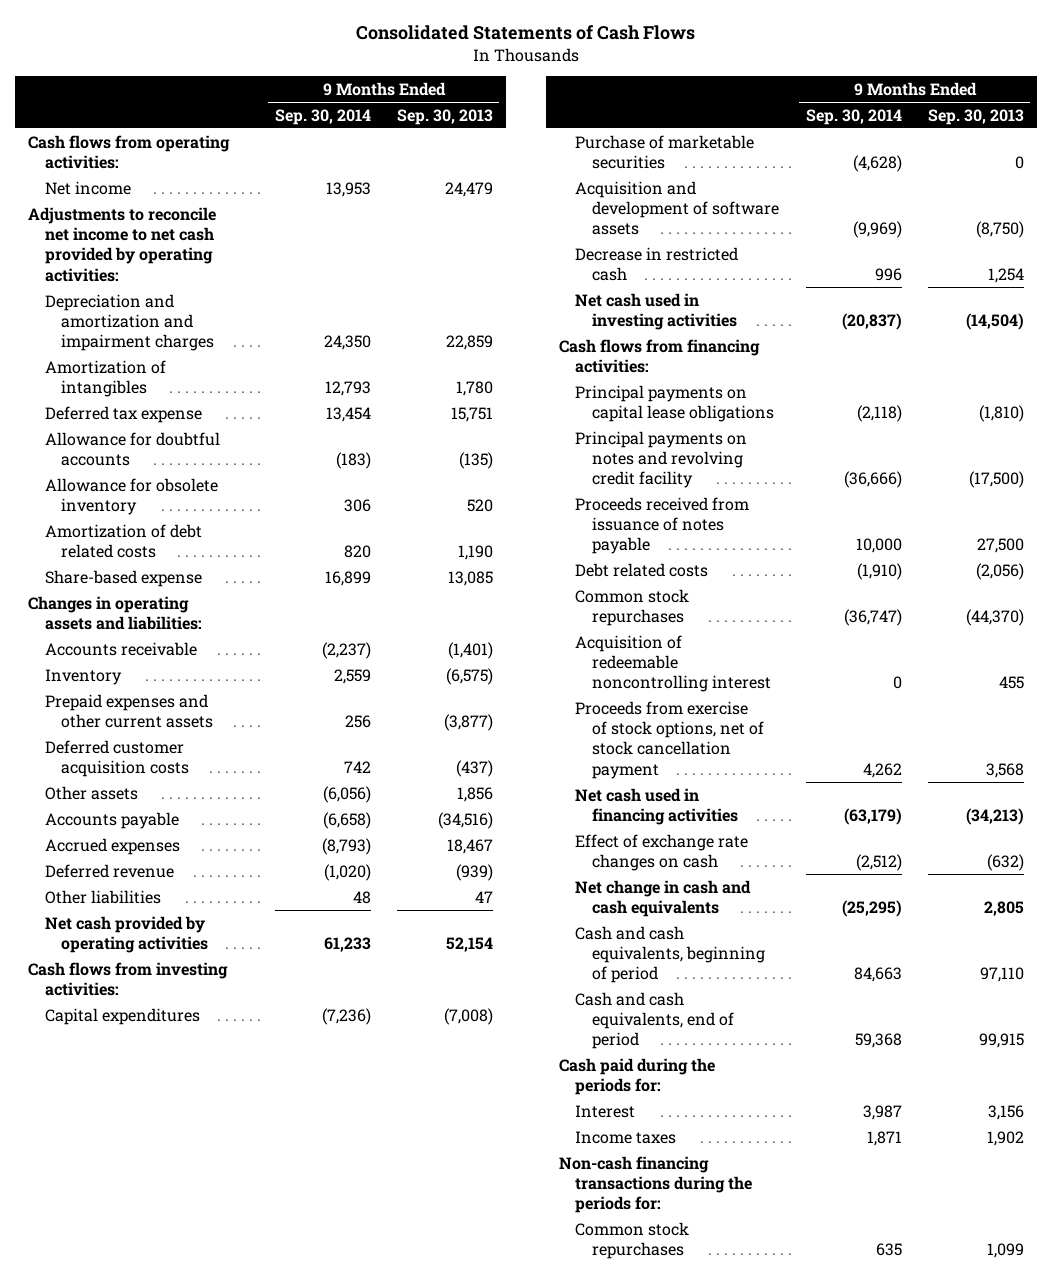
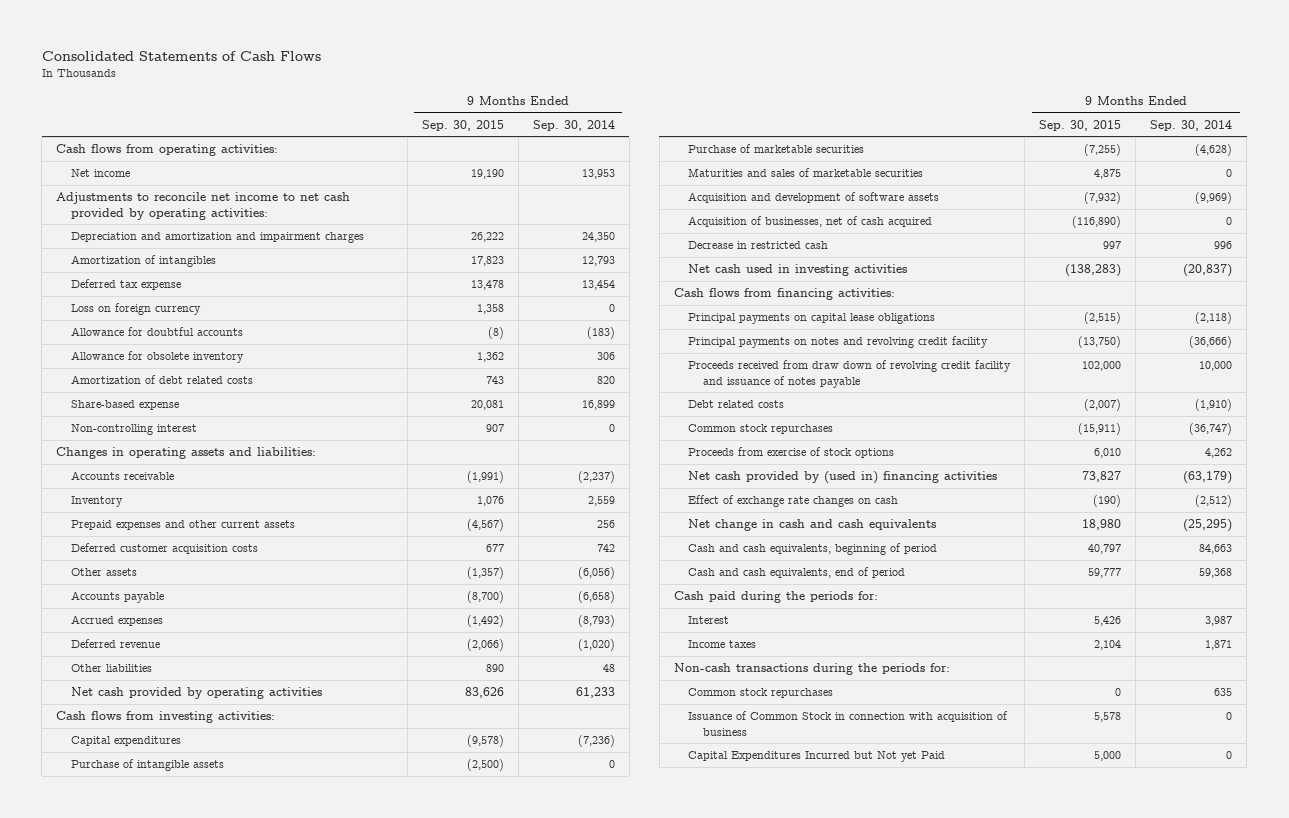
- | 9 Months Ended Sep. 30, 2014 | 9 Months Ended Sep. 30, 2013
+ | 9 Months Ended Sep. 30, 2015 | 9 Months Ended Sep. 30, 2014
+ Loss on foreign currency | 1,358 | 0
+ Non-controlling interest | 907 | 0
+ Purchase of intangible assets | (2,500) | 0
+ Maturities and sales of marketable securities | 4,875 | 0
+ Acquisition of businesses, net of cash acquired | (116,890) | 0
- Proceeds received from issuance of notes payable | 10,000 | 27,500
+ Proceeds received from draw down of revolving credit facility and issuance of notes payable | 102,000 | 10,000
- Acquisition of redeemable noncontrolling interest | 0 | 455
- Proceeds from exercise of stock options, net of stock cancellation payment | 4,262 | 3,568
- Net cash used in financing activities | (63,179) | (34,213)
+ Proceeds from exercise of stock options | 6,010 | 4,262
+ Net cash provided by (used in) financing activities | 73,827 | (63,179)
- Non-cash financing transactions during the periods for:
+ Non-cash transactions during the periods for:
+ Issuance of Common Stock in connection with acquisition of business | 5,578 | 0
+ Capital Expenditures Incurred but Not yet Paid | 5,000 | 0

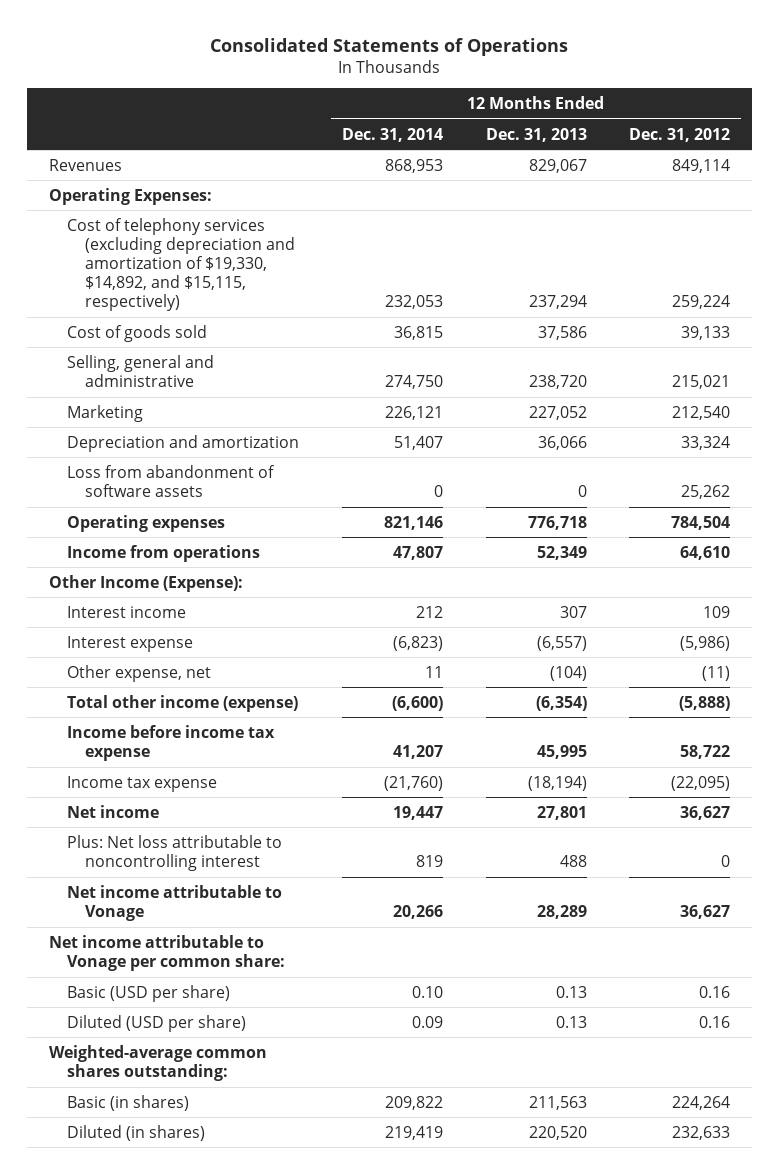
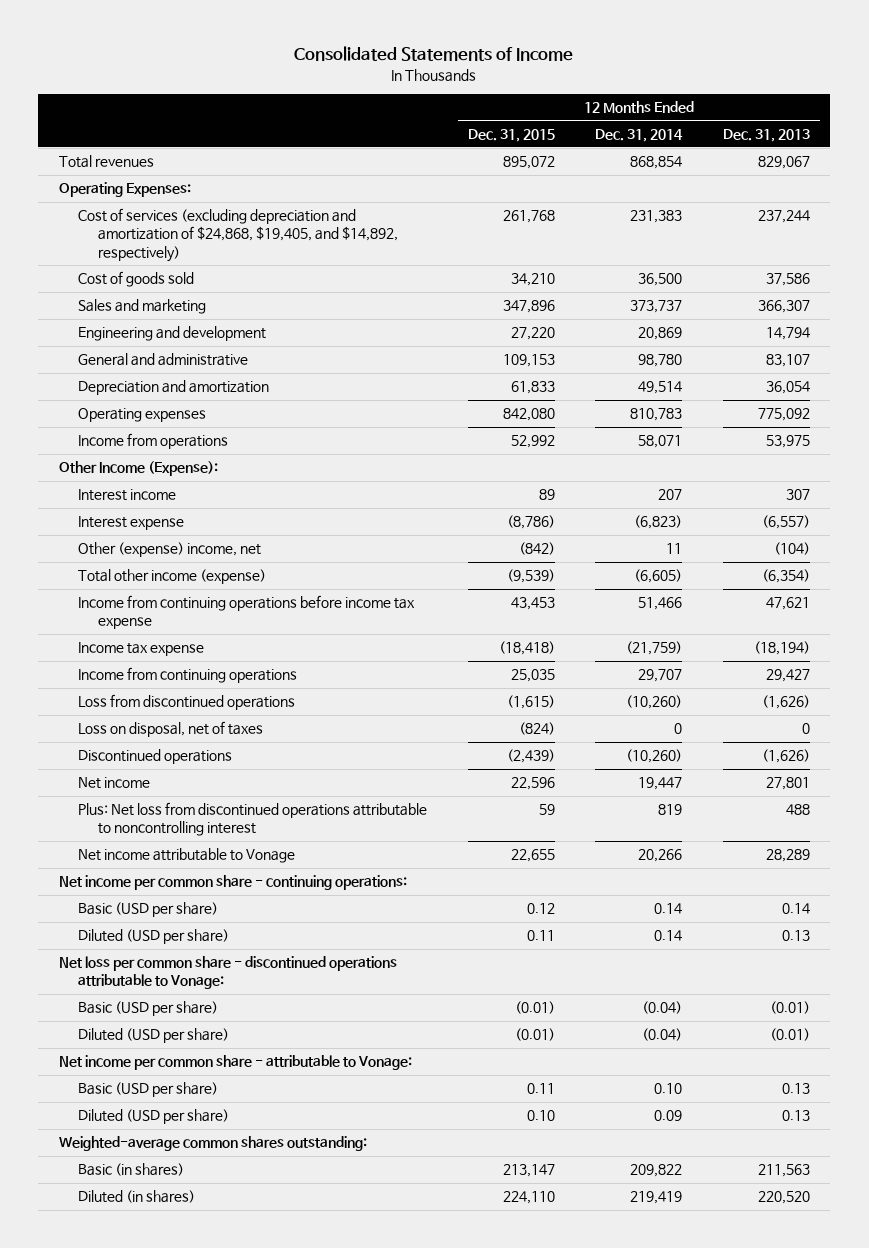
- Consolidated Statements of Operations
+ Consolidated Statements of Income
- | 12 Months Ended Dec. 31, 2014 | 12 Months Ended Dec. 31, 2013 | 12 Months Ended Dec. 31, 2012
+ | 12 Months Ended Dec. 31, 2015 | 12 Months Ended Dec. 31, 2014 | 12 Months Ended Dec. 31, 2013
- Revenues | 868,953 | 829,067 | 849,114
+ Total revenues | 895,072 | 868,854 | 829,067
- Cost of telephony services (excluding depreciation and amortization of $19,330, $14,892, and $15,115, respectively) | 232,053 | 237,294 | 259,224
- Cost of goods sold | 36,815 | 37,586 | 39,133
- Selling, general and administrative | 274,750 | 238,720 | 215,021
- Marketing | 226,121 | 227,052 | 212,540
- Depreciation and amortization | 51,407 | 36,066 | 33,324
- Loss from abandonment of software assets | 0 | 0 | 25,262
- Operating expenses | 821,146 | 776,718 | 784,504
- Income from operations | 47,807 | 52,349 | 64,610
+ Cost of services (excluding depreciation and amortization of $24,868, $19,405, and $14,892, respectively) | 261,768 | 231,383 | 237,244
+ Cost of goods sold | 34,210 | 36,500 | 37,586
+ Sales and marketing | 347,896 | 373,737 | 366,307
+ Engineering and development | 27,220 | 20,869 | 14,794
+ General and administrative | 109,153 | 98,780 | 83,107
+ Depreciation and amortization | 61,833 | 49,514 | 36,054
+ Operating expenses | 842,080 | 810,783 | 775,092
+ Income from operations | 52,992 | 58,071 | 53,975
- Interest income | 212 | 307 | 109
+ Interest income | 89 | 207 | 307
- Other expense, net | 11 | (104) | (11)
- Total other income (expense) | (6,600) | (6,354) | (5,888)
- Income before income tax expense | 41,207 | 45,995 | 58,722
- Income tax expense | (21,760) | (18,194) | (22,095)
+ Other (expense) income, net | (842) | 11 | (104)
+ Total other income (expense) | (9,539) | (6,605) | (6,354)
+ Income from continuing operations before income tax expense | 43,453 | 51,466 | 47,621
+ Income tax expense | (18,418) | (21,759) | (18,194)
+ Income from continuing operations | 25,035 | 29,707 | 29,427
+ Loss from discontinued operations | (1,615) | (10,260) | (1,626)
+ Loss on disposal, net of taxes | (824) | 0 | 0
+ Discontinued operations | (2,439) | (10,260) | (1,626)
- Plus: Net loss attributable to noncontrolling interest | 819 | 488 | 0
+ Plus: Net loss from discontinued operations attributable to noncontrolling interest | 59 | 819 | 488
- Net income attributable to Vonage per common share:
+ Net income per common share - continuing operations:
+ Basic (USD per share) | 0.12 | 0.14 | 0.14
+ Diluted (USD per share) | 0.11 | 0.14 | 0.13
+ Net loss per common share - discontinued operations attributable to Vonage:
+ Basic (USD per share) | (0.01) | (0.04) | (0.01)
+ Diluted (USD per share) | (0.01) | (0.04) | (0.01)
+ Net income per common share - attributable to Vonage:

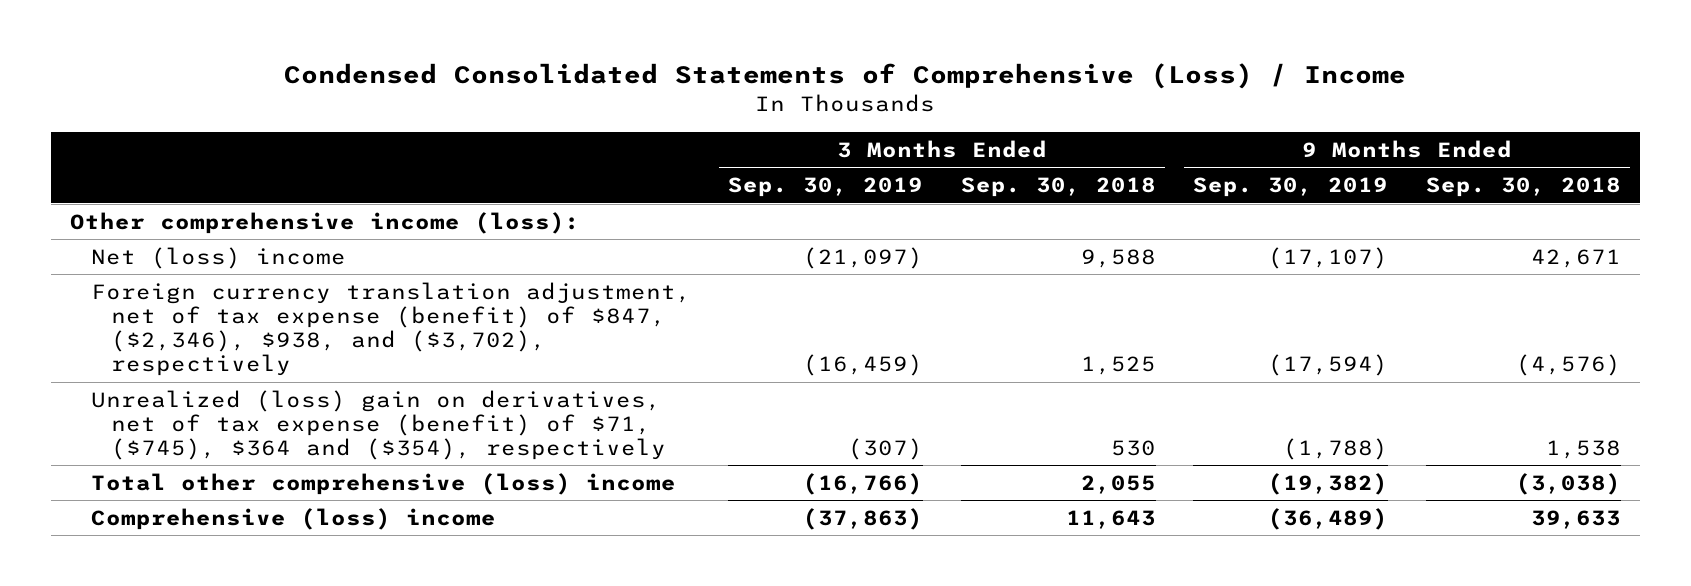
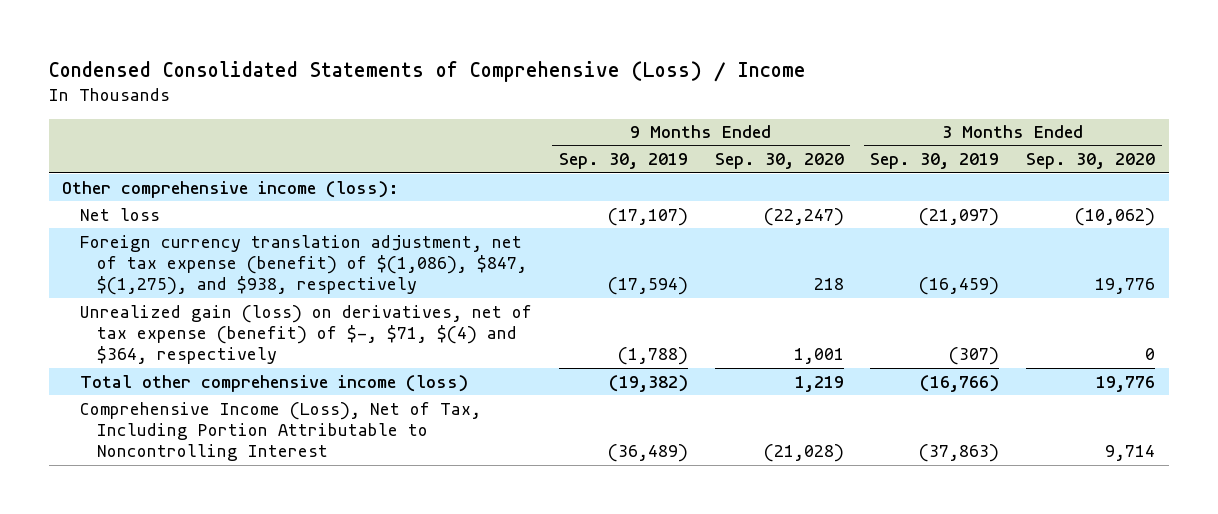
- | 3 Months Ended Sep. 30, 2019 | 3 Months Ended Sep. 30, 2018 | 9 Months Ended Sep. 30, 2019 | 9 Months Ended Sep. 30, 2018
+ | 9 Months Ended Sep. 30, 2019 | 9 Months Ended Sep. 30, 2020 | 3 Months Ended Sep. 30, 2019 | 3 Months Ended Sep. 30, 2020
- Net (loss) income | (21,097) | 9,588 | (17,107) | 42,671
- Foreign currency translation adjustment, net of tax expense (benefit) of $847, ($2,346), $938, and ($3,702), respectively | (16,459) | 1,525 | (17,594) | (4,576)
- Unrealized (loss) gain on derivatives, net of tax expense (benefit) of $71, ($745), $364 and ($354), respectively | (307) | 530 | (1,788) | 1,538
- Total other comprehensive (loss) income | (16,766) | 2,055 | (19,382) | (3,038)
- Comprehensive (loss) income | (37,863) | 11,643 | (36,489) | 39,633
+ Net loss | (17,107) | (22,247) | (21,097) | (10,062)
+ Foreign currency translation adjustment, net of tax expense (benefit) of $(1,086), $847, $(1,275), and $938, respectively | (17,594) | 218 | (16,459) | 19,776
+ Unrealized gain (loss) on derivatives, net of tax expense (benefit) of $-, $71, $(4) and $364, respectively | (1,788) | 1,001 | (307) | 0
+ Total other comprehensive income (loss) | (19,382) | 1,219 | (16,766) | 19,776
+ Comprehensive Income (Loss), Net of Tax, Including Portion Attributable to Noncontrolling Interest | (36,489) | (21,028) | (37,863) | 9,714

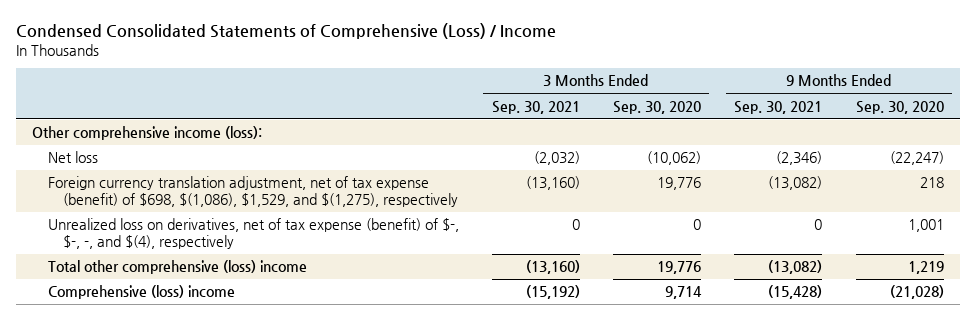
- | 9 Months Ended Sep. 30, 2019 | 9 Months Ended Sep. 30, 2020 | 3 Months Ended Sep. 30, 2019 | 3 Months Ended Sep. 30, 2020
+ | 3 Months Ended Sep. 30, 2021 | 3 Months Ended Sep. 30, 2020 | 9 Months Ended Sep. 30, 2021 | 9 Months Ended Sep. 30, 2020
- Foreign currency translation adjustment, net of tax expense (benefit) of $(1,086), $847, $(1,275), and $938, respectively | (17,594) | 218 | (16,459) | 19,776
- Unrealized gain (loss) on derivatives, net of tax expense (benefit) of $-, $71, $(4) and $364, respectively | (1,788) | 1,001 | (307) | 0
- Total other comprehensive income (loss) | (19,382) | 1,219 | (16,766) | 19,776
- Comprehensive Income (Loss), Net of Tax, Including Portion Attributable to Noncontrolling Interest | (36,489) | (21,028) | (37,863) | 9,714
+ Foreign currency translation adjustment, net of tax expense (benefit) of $698, $(1,086), $1,529, and $(1,275), respectively | (13,160) | 19,776 | (13,082) | 218
+ Unrealized loss on derivatives, net of tax expense (benefit) of $-, $-, -, and $(4), respectively | 0 | 0 | 0 | 1,001
+ Total other comprehensive (loss) income | (13,160) | 19,776 | (13,082) | 1,219
+ Comprehensive (loss) income | (15,192) | 9,714 | (15,428) | (21,028)

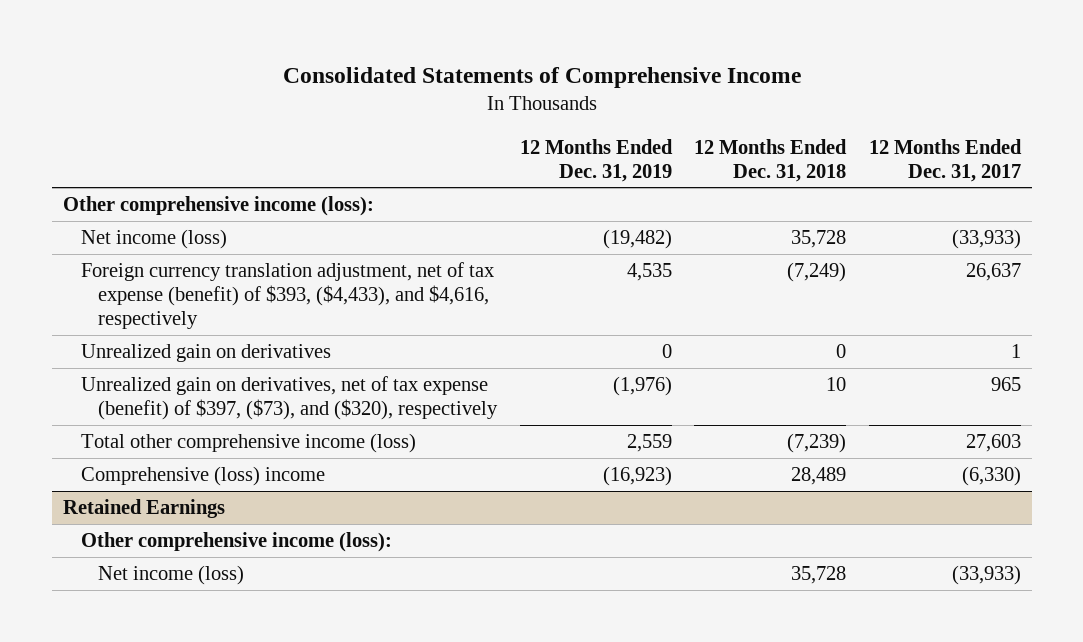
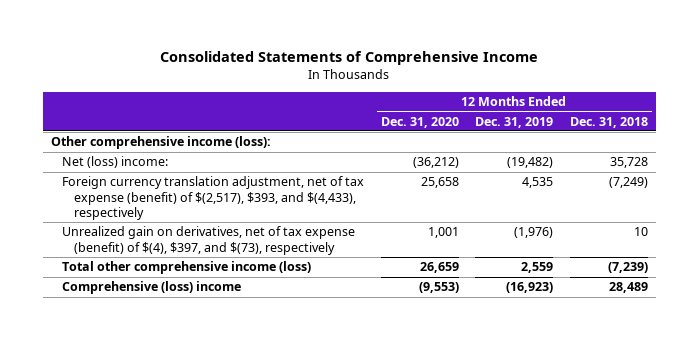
- | 12 Months Ended Dec. 31, 2019 | 12 Months Ended Dec. 31, 2018 | 12 Months Ended Dec. 31, 2017
+ | 12 Months Ended Dec. 31, 2020 | 12 Months Ended Dec. 31, 2019 | 12 Months Ended Dec. 31, 2018
- Net income (loss) | (19,482) | 35,728 | (33,933)
- Foreign currency translation adjustment, net of tax expense (benefit) of $393, ($4,433), and $4,616, respectively | 4,535 | (7,249) | 26,637
- Unrealized gain on derivatives | 0 | 0 | 1
- Unrealized gain on derivatives, net of tax expense (benefit) of $397, ($73), and ($320), respectively | (1,976) | 10 | 965
+ Net (loss) income: | (36,212) | (19,482) | 35,728
+ Foreign currency translation adjustment, net of tax expense (benefit) of $(2,517), $393, and $(4,433), respectively | 25,658 | 4,535 | (7,249)
+ Unrealized gain on derivatives, net of tax expense (benefit) of $(4), $397, and $(73), respectively | 1,001 | (1,976) | 10
- Retained Earnings
- Other comprehensive income (loss):
- Net income (loss) | | 35,728 | (33,933)

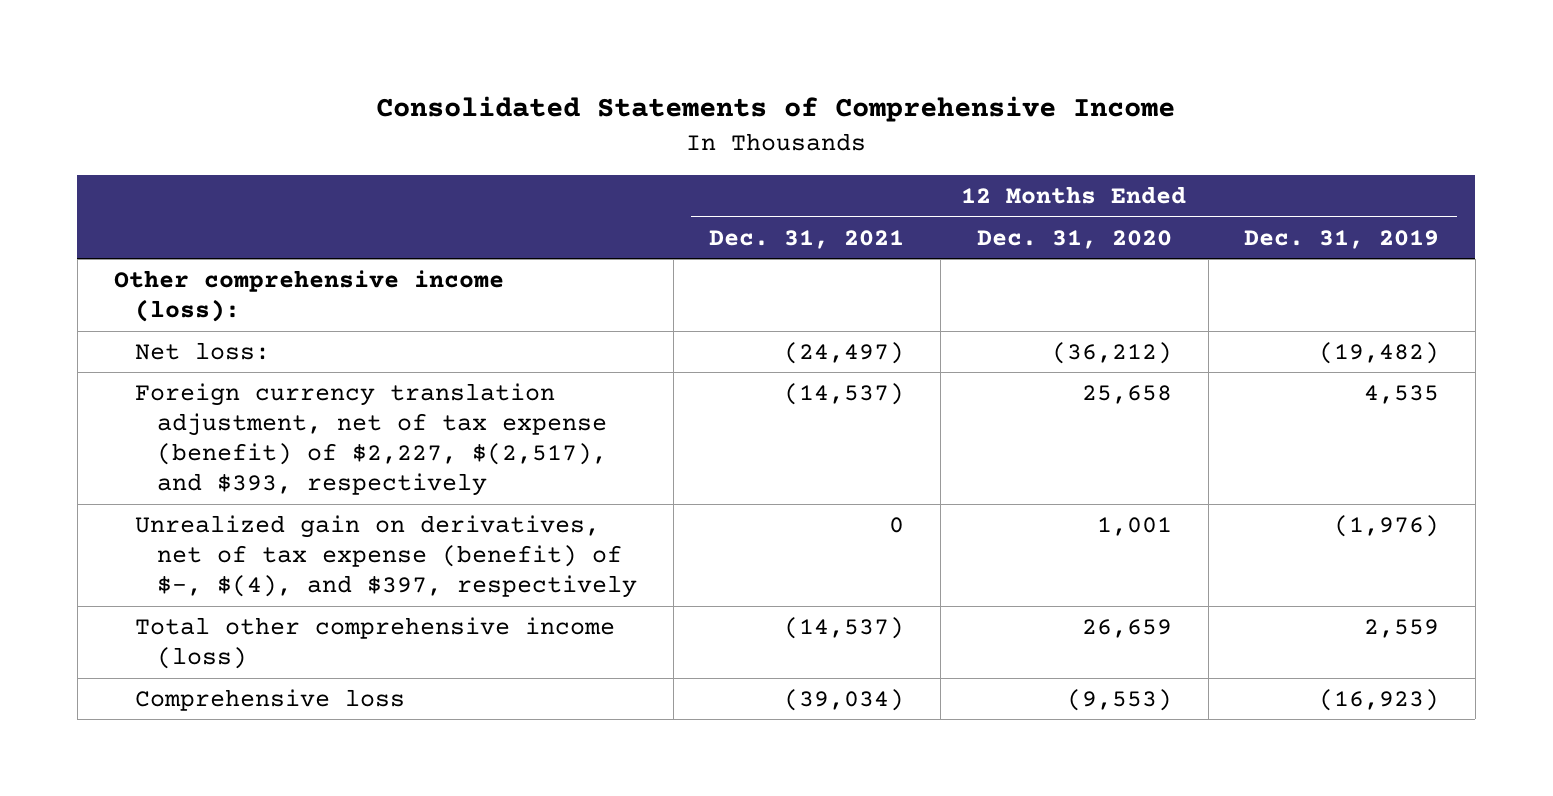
- | 12 Months Ended Dec. 31, 2020 | 12 Months Ended Dec. 31, 2019 | 12 Months Ended Dec. 31, 2018
+ | 12 Months Ended Dec. 31, 2021 | 12 Months Ended Dec. 31, 2020 | 12 Months Ended Dec. 31, 2019
- Net (loss) income: | (36,212) | (19,482) | 35,728
- Foreign currency translation adjustment, net of tax expense (benefit) of $(2,517), $393, and $(4,433), respectively | 25,658 | 4,535 | (7,249)
- Unrealized gain on derivatives, net of tax expense (benefit) of $(4), $397, and $(73), respectively | 1,001 | (1,976) | 10
+ Net loss: | (24,497) | (36,212) | (19,482)
+ Foreign currency translation adjustment, net of tax expense (benefit) of $2,227, $(2,517), and $393, respectively | (14,537) | 25,658 | 4,535
+ Unrealized gain on derivatives, net of tax expense (benefit) of $-, $(4), and $397, respectively | 0 | 1,001 | (1,976)
- Comprehensive (loss) income | (9,553) | (16,923) | 28,489
+ Comprehensive loss | (39,034) | (9,553) | (16,923)

